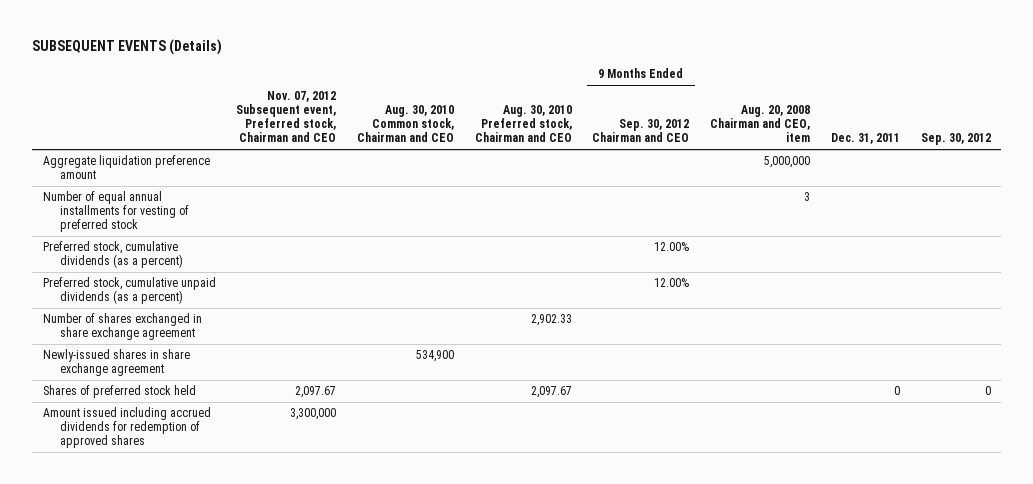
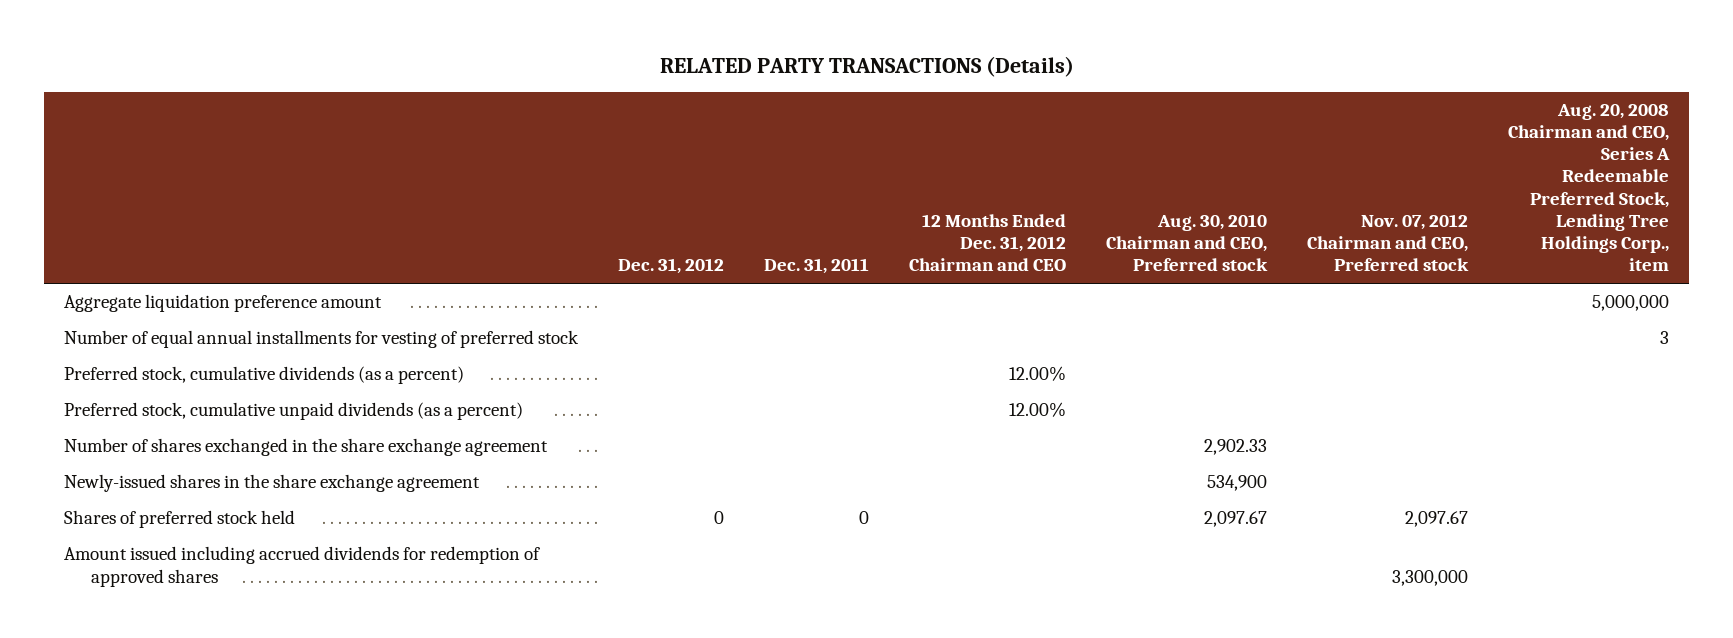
- SUBSEQUENT EVENTS (Details)
+ RELATED PARTY TRANSACTIONS (Details)
- | Nov. 07, 2012 Subsequent event, Preferred stock, Chairman and CEO | Aug. 30, 2010 Common stock, Chairman and CEO | Aug. 30, 2010 Preferred stock, Chairman and CEO | 9 Months Ended Sep. 30, 2012 Chairman and CEO | Aug. 20, 2008 Chairman and CEO, item | Dec. 31, 2011 | Sep. 30, 2012
+ | Dec. 31, 2012 | Dec. 31, 2011 | 12 Months Ended Dec. 31, 2012 Chairman and CEO | Aug. 30, 2010 Chairman and CEO, Preferred stock | Nov. 07, 2012 Chairman and CEO, Preferred stock | Aug. 20, 2008 Chairman and CEO, Series A Redeemable Preferred Stock, Lending Tree Holdings Corp., item
- Number of shares exchanged in share exchange agreement | | | 2,902.33 | | | |
- Newly-issued shares in share exchange agreement | | 534,900 | | | | |
+ Number of shares exchanged in the share exchange agreement | | | | 2,902.33 | |
+ Newly-issued shares in the share exchange agreement | | | | 534,900 | |

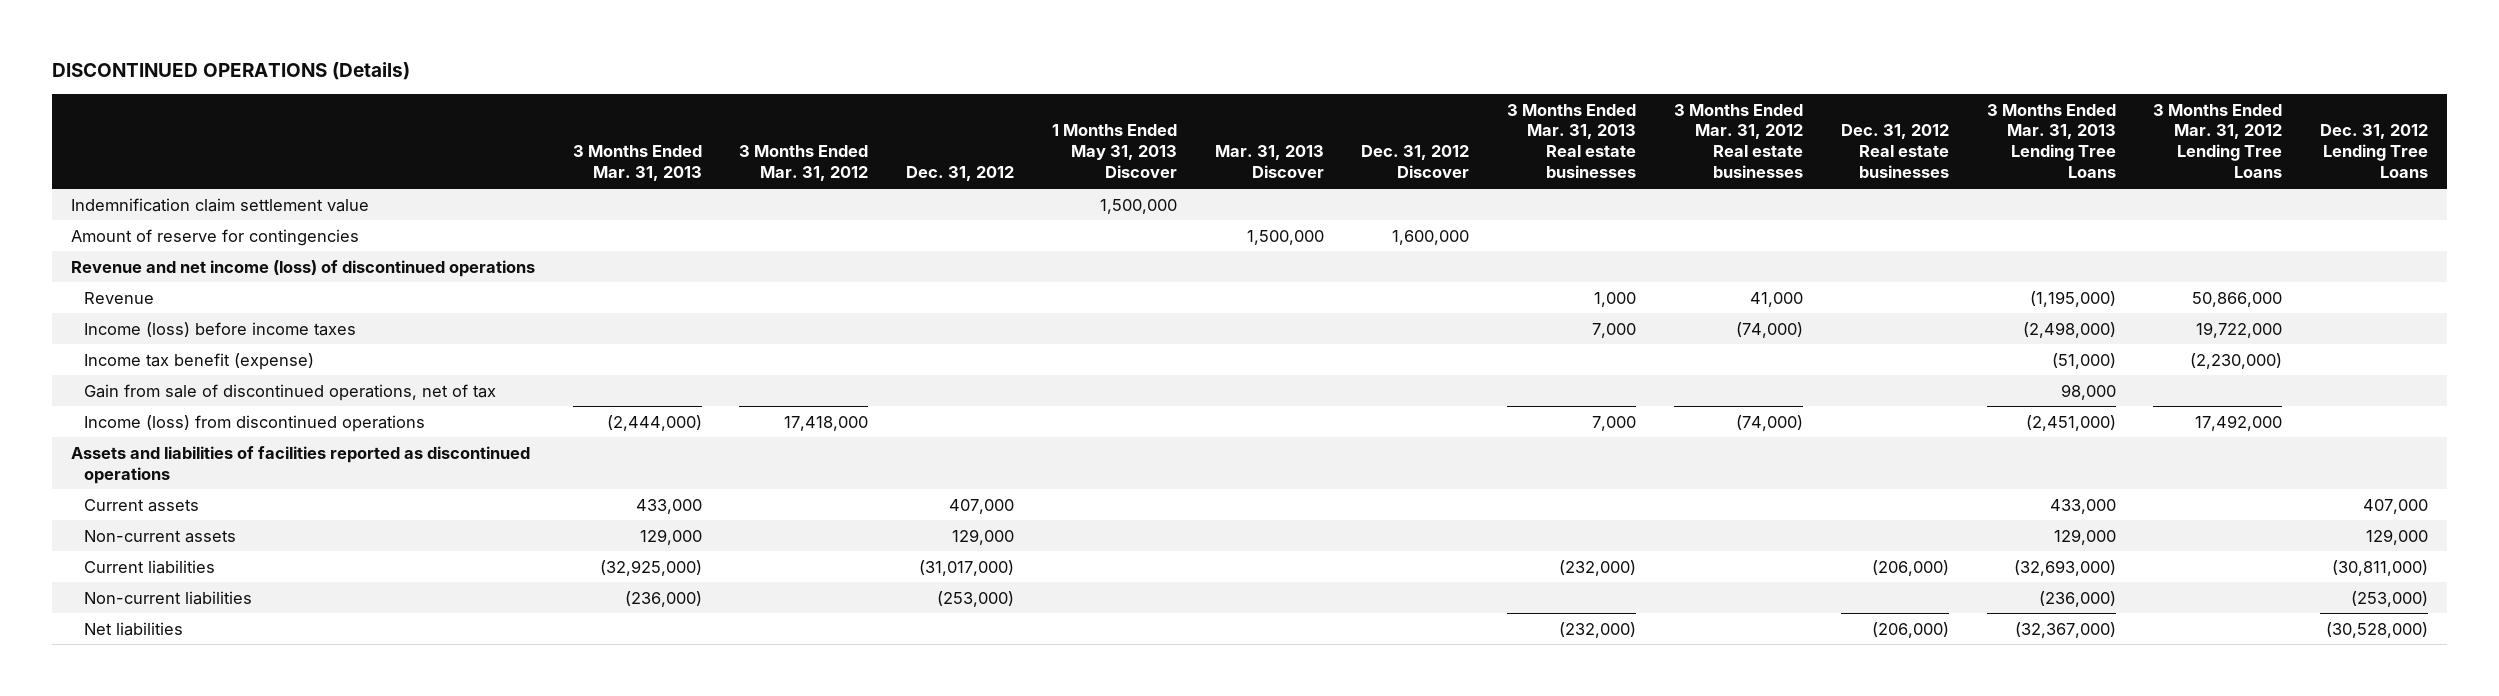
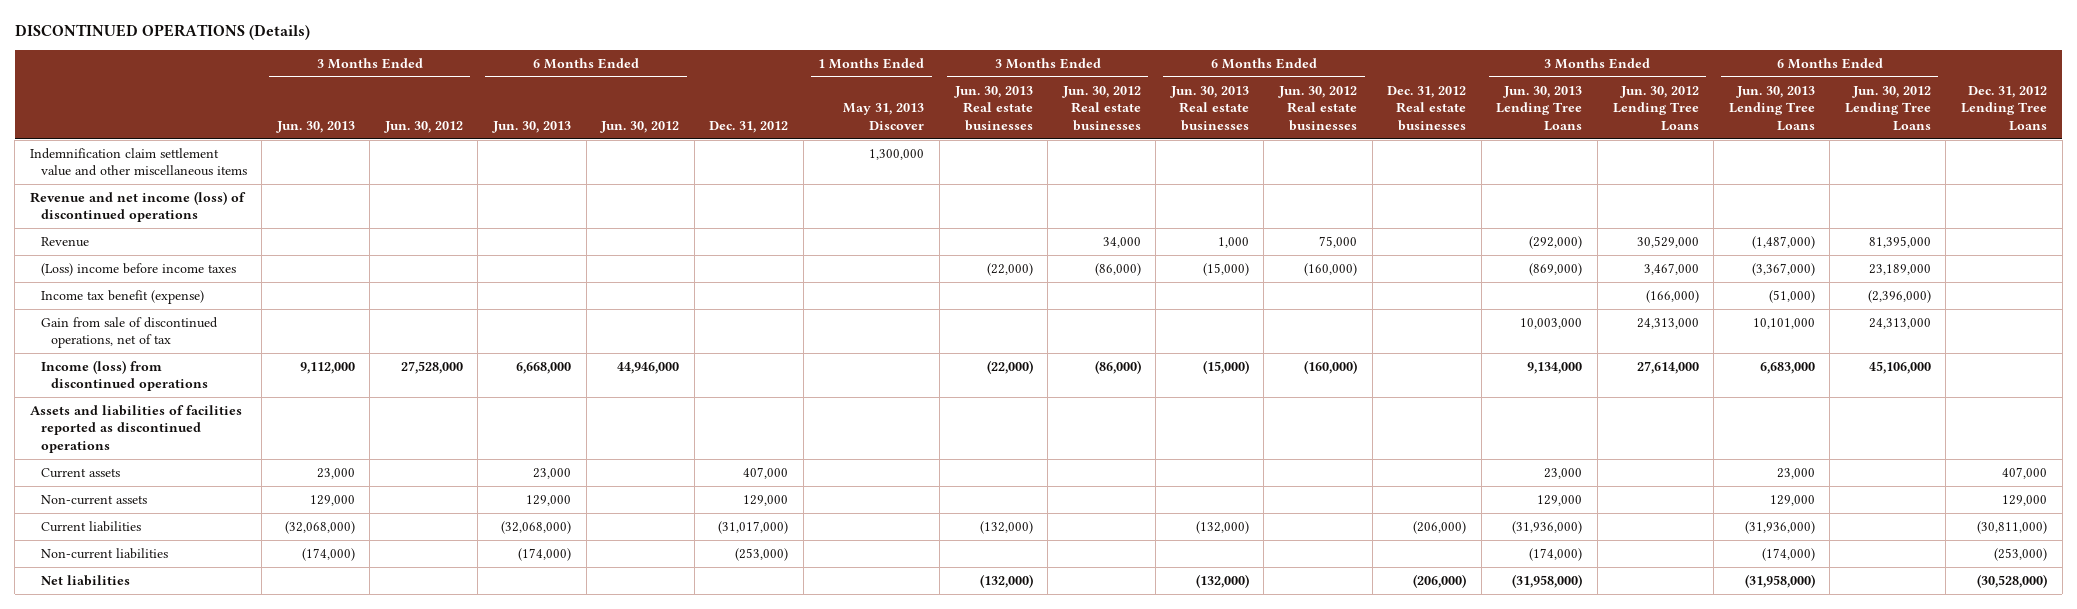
- | 3 Months Ended Mar. 31, 2013 | 3 Months Ended Mar. 31, 2012 | Dec. 31, 2012 | 1 Months Ended May 31, 2013 Discover | Mar. 31, 2013 Discover | Dec. 31, 2012 Discover | 3 Months Ended Mar. 31, 2013 Real estate businesses | 3 Months Ended Mar. 31, 2012 Real estate businesses | Dec. 31, 2012 Real estate businesses | 3 Months Ended Mar. 31, 2013 Lending Tree Loans | 3 Months Ended Mar. 31, 2012 Lending Tree Loans | Dec. 31, 2012 Lending Tree Loans
+ | 3 Months Ended Jun. 30, 2013 | 3 Months Ended Jun. 30, 2012 | 6 Months Ended Jun. 30, 2013 | 6 Months Ended Jun. 30, 2012 | Dec. 31, 2012 | 1 Months Ended May 31, 2013 Discover | 3 Months Ended Jun. 30, 2013 Real estate businesses | 3 Months Ended Jun. 30, 2012 Real estate businesses | 6 Months Ended Jun. 30, 2013 Real estate businesses | 6 Months Ended Jun. 30, 2012 Real estate businesses | Dec. 31, 2012 Real estate businesses | 3 Months Ended Jun. 30, 2013 Lending Tree Loans | 3 Months Ended Jun. 30, 2012 Lending Tree Loans | 6 Months Ended Jun. 30, 2013 Lending Tree Loans | 6 Months Ended Jun. 30, 2012 Lending Tree Loans | Dec. 31, 2012 Lending Tree Loans
- Indemnification claim settlement value | | | | 1,500,000 | | | | | | | |
- Amount of reserve for contingencies | | | | | 1,500,000 | 1,600,000 | | | | | |
+ Indemnification claim settlement value and other miscellaneous items | | | | | | 1,300,000 | | | | | | | | | |
- Income (loss) before income taxes | | | | | | | 7,000 | (74,000) | | (2,498,000) | 19,722,000 |
+ (Loss) income before income taxes | | | | | | | (22,000) | (86,000) | (15,000) | (160,000) | | (869,000) | 3,467,000 | (3,367,000) | 23,189,000 |

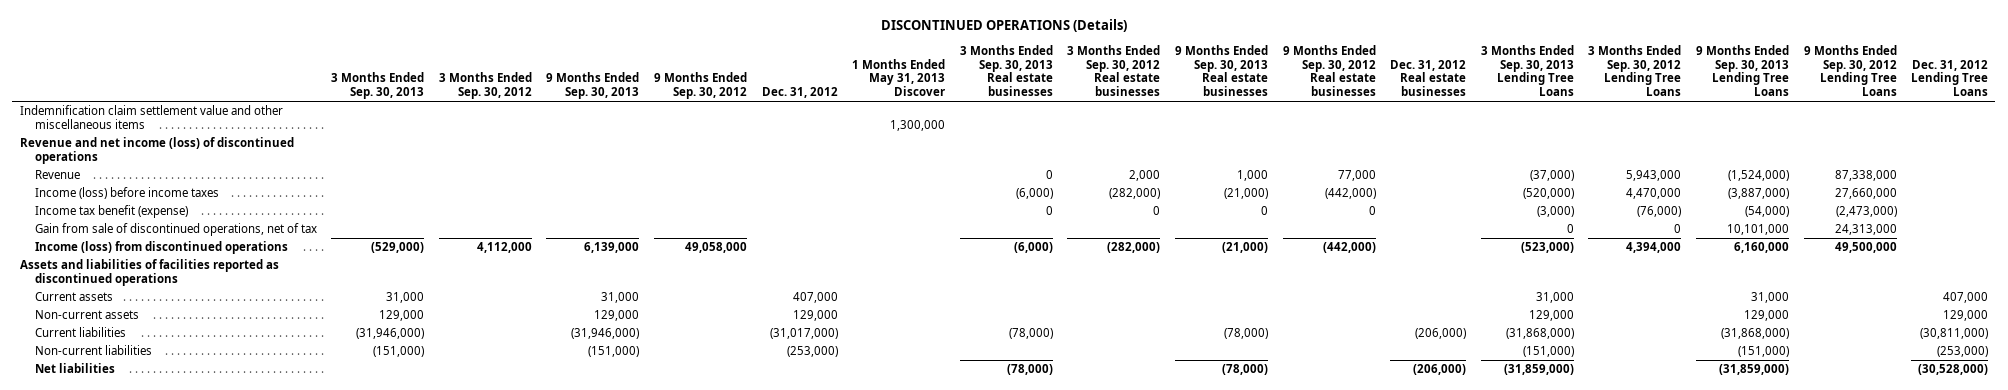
- | 3 Months Ended Jun. 30, 2013 | 3 Months Ended Jun. 30, 2012 | 6 Months Ended Jun. 30, 2013 | 6 Months Ended Jun. 30, 2012 | Dec. 31, 2012 | 1 Months Ended May 31, 2013 Discover | 3 Months Ended Jun. 30, 2013 Real estate businesses | 3 Months Ended Jun. 30, 2012 Real estate businesses | 6 Months Ended Jun. 30, 2013 Real estate businesses | 6 Months Ended Jun. 30, 2012 Real estate businesses | Dec. 31, 2012 Real estate businesses | 3 Months Ended Jun. 30, 2013 Lending Tree Loans | 3 Months Ended Jun. 30, 2012 Lending Tree Loans | 6 Months Ended Jun. 30, 2013 Lending Tree Loans | 6 Months Ended Jun. 30, 2012 Lending Tree Loans | Dec. 31, 2012 Lending Tree Loans
+ | 3 Months Ended Sep. 30, 2013 | 3 Months Ended Sep. 30, 2012 | 9 Months Ended Sep. 30, 2013 | 9 Months Ended Sep. 30, 2012 | Dec. 31, 2012 | 1 Months Ended May 31, 2013 Discover | 3 Months Ended Sep. 30, 2013 Real estate businesses | 3 Months Ended Sep. 30, 2012 Real estate businesses | 9 Months Ended Sep. 30, 2013 Real estate businesses | 9 Months Ended Sep. 30, 2012 Real estate businesses | Dec. 31, 2012 Real estate businesses | 3 Months Ended Sep. 30, 2013 Lending Tree Loans | 3 Months Ended Sep. 30, 2012 Lending Tree Loans | 9 Months Ended Sep. 30, 2013 Lending Tree Loans | 9 Months Ended Sep. 30, 2012 Lending Tree Loans | Dec. 31, 2012 Lending Tree Loans
- (Loss) income before income taxes | | | | | | | (22,000) | (86,000) | (15,000) | (160,000) | | (869,000) | 3,467,000 | (3,367,000) | 23,189,000 |
+ Income (loss) before income taxes | | | | | | | (6,000) | (282,000) | (21,000) | (442,000) | | (520,000) | 4,470,000 | (3,887,000) | 27,660,000 |

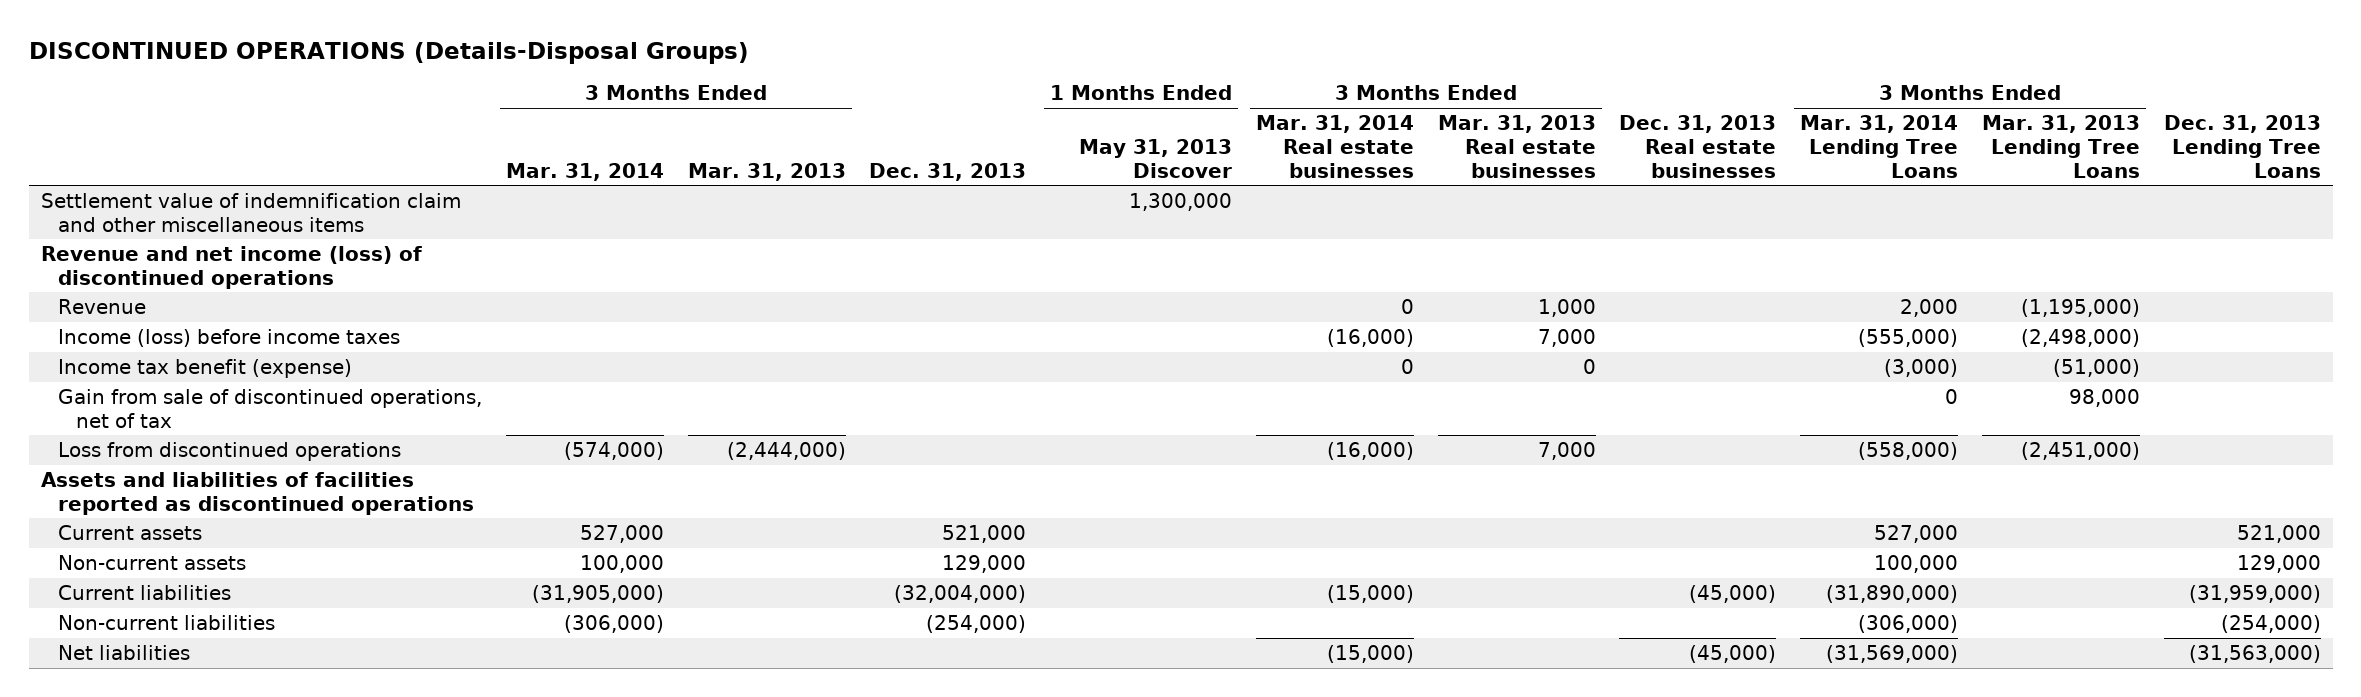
- DISCONTINUED OPERATIONS (Details)
+ DISCONTINUED OPERATIONS (Details-Disposal Groups)
- | 3 Months Ended Sep. 30, 2013 | 3 Months Ended Sep. 30, 2012 | 9 Months Ended Sep. 30, 2013 | 9 Months Ended Sep. 30, 2012 | Dec. 31, 2012 | 1 Months Ended May 31, 2013 Discover | 3 Months Ended Sep. 30, 2013 Real estate businesses | 3 Months Ended Sep. 30, 2012 Real estate businesses | 9 Months Ended Sep. 30, 2013 Real estate businesses | 9 Months Ended Sep. 30, 2012 Real estate businesses | Dec. 31, 2012 Real estate businesses | 3 Months Ended Sep. 30, 2013 Lending Tree Loans | 3 Months Ended Sep. 30, 2012 Lending Tree Loans | 9 Months Ended Sep. 30, 2013 Lending Tree Loans | 9 Months Ended Sep. 30, 2012 Lending Tree Loans | Dec. 31, 2012 Lending Tree Loans
+ | 3 Months Ended Mar. 31, 2014 | 3 Months Ended Mar. 31, 2013 | Dec. 31, 2013 | 1 Months Ended May 31, 2013 Discover | 3 Months Ended Mar. 31, 2014 Real estate businesses | 3 Months Ended Mar. 31, 2013 Real estate businesses | Dec. 31, 2013 Real estate businesses | 3 Months Ended Mar. 31, 2014 Lending Tree Loans | 3 Months Ended Mar. 31, 2013 Lending Tree Loans | Dec. 31, 2013 Lending Tree Loans
- Indemnification claim settlement value and other miscellaneous items | | | | | | 1,300,000 | | | | | | | | | |
+ Settlement value of indemnification claim and other miscellaneous items | | | | 1,300,000 | | | | | |
- Income (loss) from discontinued operations | (529,000) | 4,112,000 | 6,139,000 | 49,058,000 | | | (6,000) | (282,000) | (21,000) | (442,000) | | (523,000) | 4,394,000 | 6,160,000 | 49,500,000 |
+ Loss from discontinued operations | (574,000) | (2,444,000) | | | (16,000) | 7,000 | | (558,000) | (2,451,000) |

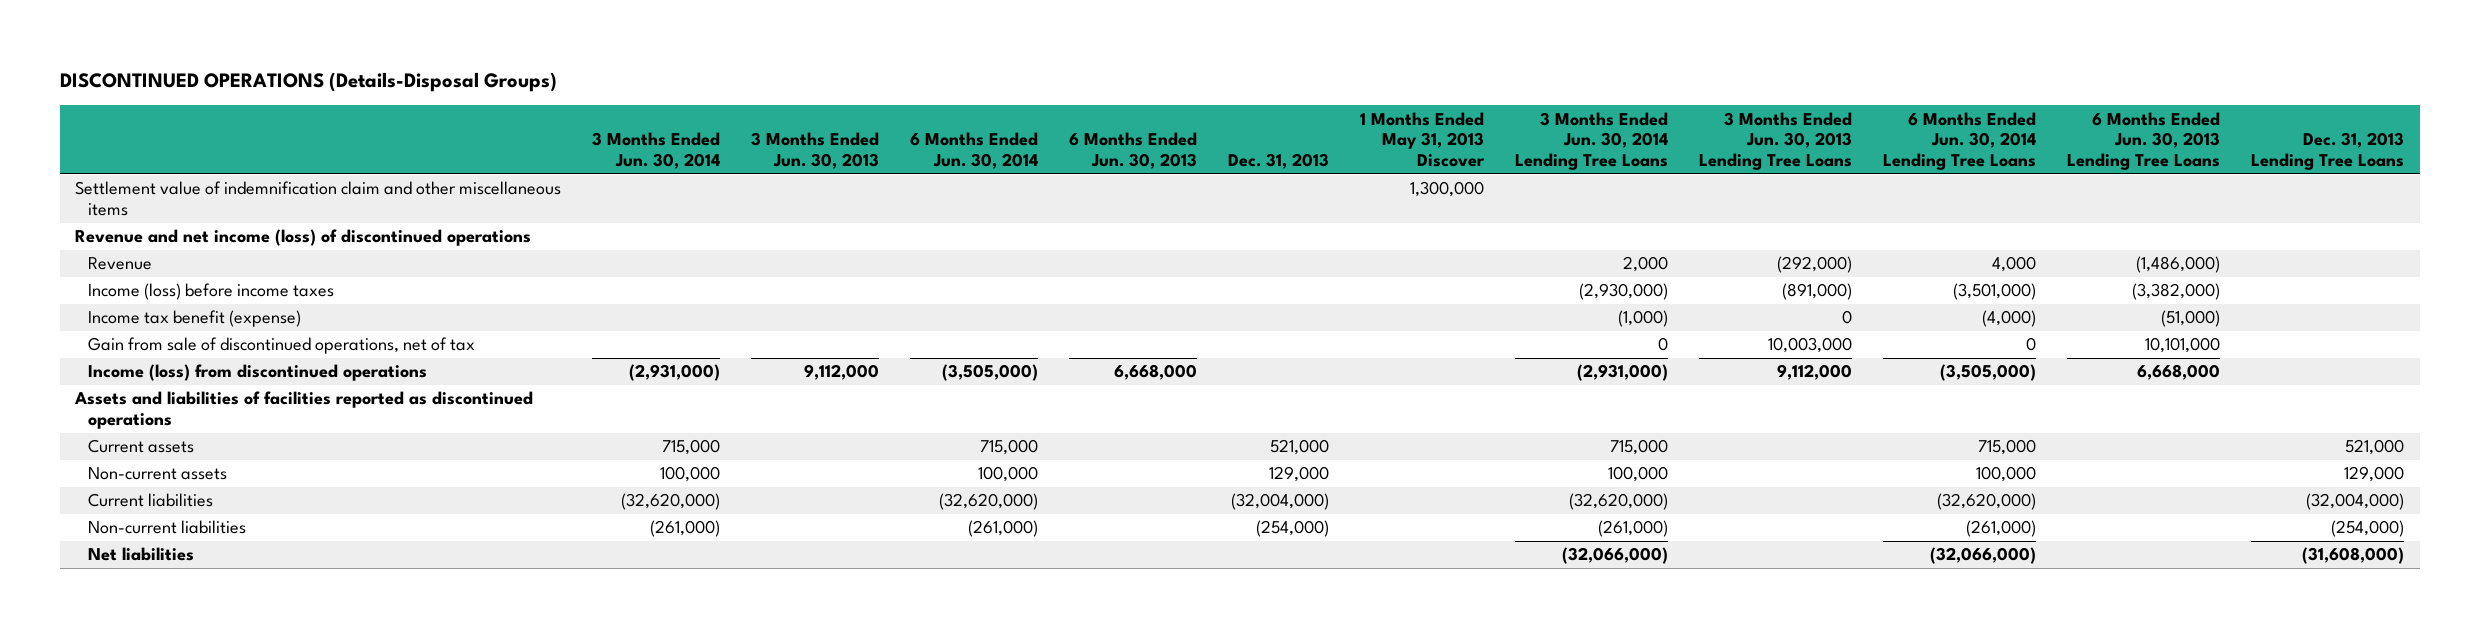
- | 3 Months Ended Mar. 31, 2014 | 3 Months Ended Mar. 31, 2013 | Dec. 31, 2013 | 1 Months Ended May 31, 2013 Discover | 3 Months Ended Mar. 31, 2014 Real estate businesses | 3 Months Ended Mar. 31, 2013 Real estate businesses | Dec. 31, 2013 Real estate businesses | 3 Months Ended Mar. 31, 2014 Lending Tree Loans | 3 Months Ended Mar. 31, 2013 Lending Tree Loans | Dec. 31, 2013 Lending Tree Loans
+ | 3 Months Ended Jun. 30, 2014 | 3 Months Ended Jun. 30, 2013 | 6 Months Ended Jun. 30, 2014 | 6 Months Ended Jun. 30, 2013 | Dec. 31, 2013 | 1 Months Ended May 31, 2013 Discover | 3 Months Ended Jun. 30, 2014 Lending Tree Loans | 3 Months Ended Jun. 30, 2013 Lending Tree Loans | 6 Months Ended Jun. 30, 2014 Lending Tree Loans | 6 Months Ended Jun. 30, 2013 Lending Tree Loans | Dec. 31, 2013 Lending Tree Loans
- Loss from discontinued operations | (574,000) | (2,444,000) | | | (16,000) | 7,000 | | (558,000) | (2,451,000) |
+ Income (loss) from discontinued operations | (2,931,000) | 9,112,000 | (3,505,000) | 6,668,000 | | | (2,931,000) | 9,112,000 | (3,505,000) | 6,668,000 |
- Current liabilities | (31,905,000) | | (32,004,000) | | (15,000) | | (45,000) | (31,890,000) | | (31,959,000)
+ Current liabilities | (32,620,000) | | (32,620,000) | | (32,004,000) | | (32,620,000) | | (32,620,000) | | (32,004,000)
- Net liabilities | | | | | (15,000) | | (45,000) | (31,569,000) | | (31,563,000)
+ Net liabilities | | | | | | | (32,066,000) | | (32,066,000) | | (31,608,000)

